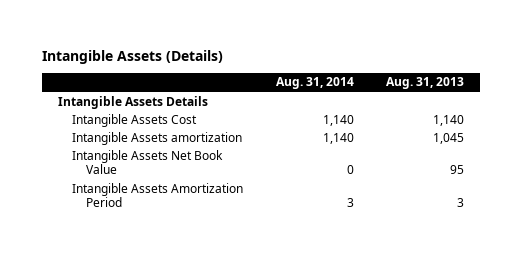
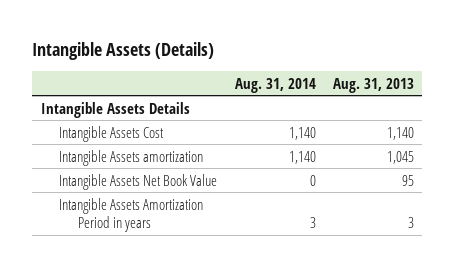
- Intangible Assets Amortization Period | 3 | 3
+ Intangible Assets Amortization Period in years | 3 | 3

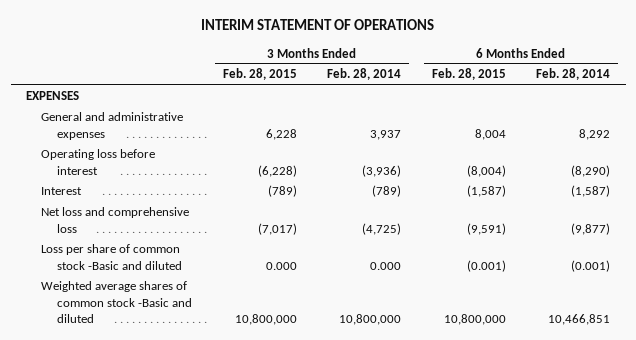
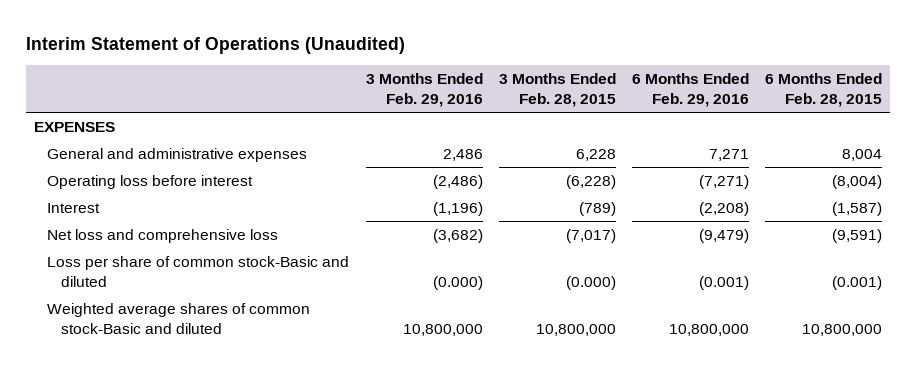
- INTERIM STATEMENT OF OPERATIONS
+ Interim Statement of Operations (Unaudited)
- | 3 Months Ended Feb. 28, 2015 | 3 Months Ended Feb. 28, 2014 | 6 Months Ended Feb. 28, 2015 | 6 Months Ended Feb. 28, 2014
+ | 3 Months Ended Feb. 29, 2016 | 3 Months Ended Feb. 28, 2015 | 6 Months Ended Feb. 29, 2016 | 6 Months Ended Feb. 28, 2015
- Loss per share of common stock -Basic and diluted | 0.000 | 0.000 | (0.001) | (0.001)
- Weighted average shares of common stock -Basic and diluted | 10,800,000 | 10,800,000 | 10,800,000 | 10,466,851
+ Loss per share of common stock-Basic and diluted | (0.000) | (0.000) | (0.001) | (0.001)
+ Weighted average shares of common stock-Basic and diluted | 10,800,000 | 10,800,000 | 10,800,000 | 10,800,000

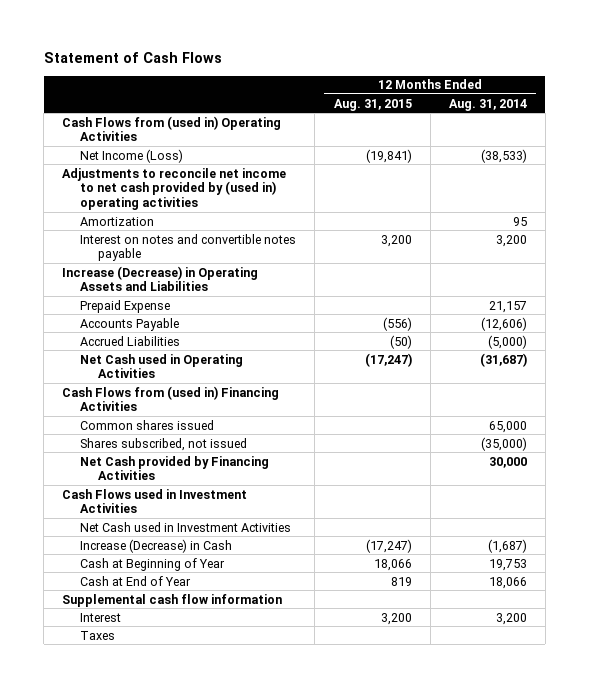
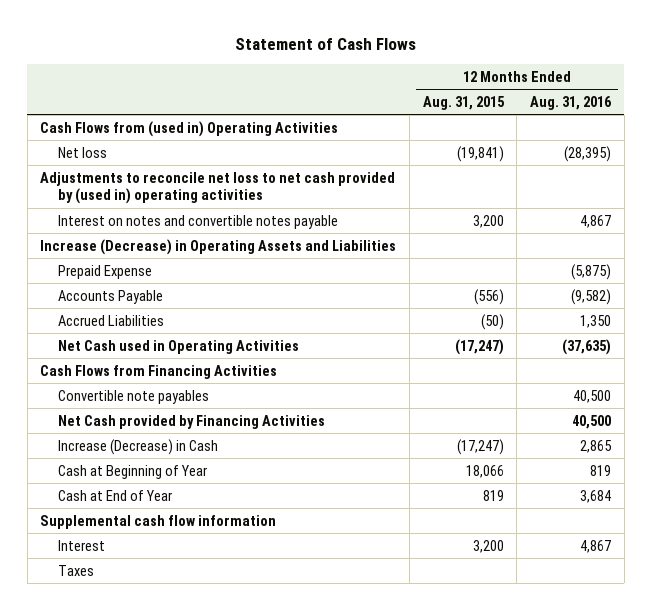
- | 12 Months Ended Aug. 31, 2015 | 12 Months Ended Aug. 31, 2014
+ | 12 Months Ended Aug. 31, 2015 | 12 Months Ended Aug. 31, 2016
- Net Income (Loss) | (19,841) | (38,533)
- Adjustments to reconcile net income to net cash provided by (used in) operating activities
- Amortization | | 95
+ Net loss | (19,841) | (28,395)
+ Adjustments to reconcile net loss to net cash provided by (used in) operating activities
- Cash Flows from (used in) Financing Activities
- Common shares issued | | 65,000
- Shares subscribed, not issued | | (35,000)
+ Cash Flows from Financing Activities
+ Convertible note payables | | 40,500
- Cash Flows used in Investment Activities
- Net Cash used in Investment Activities

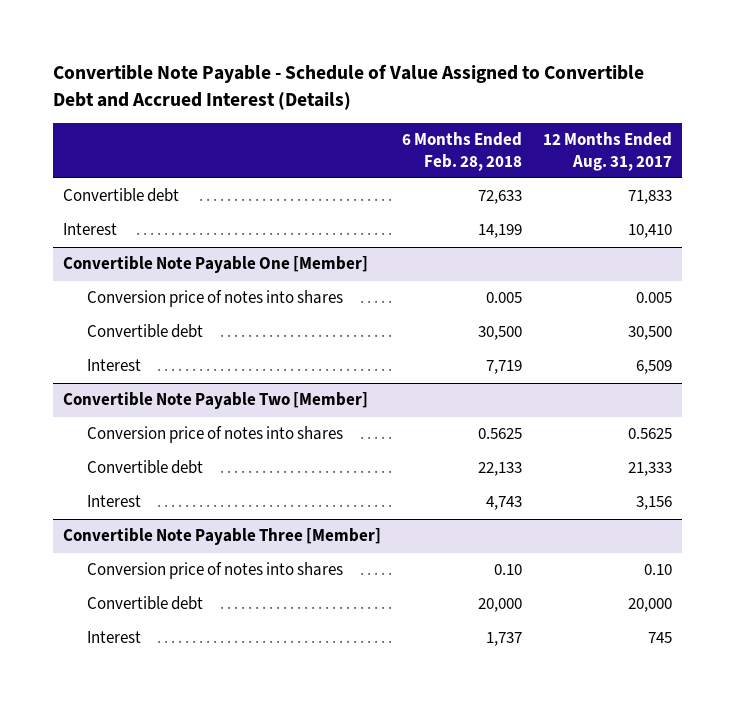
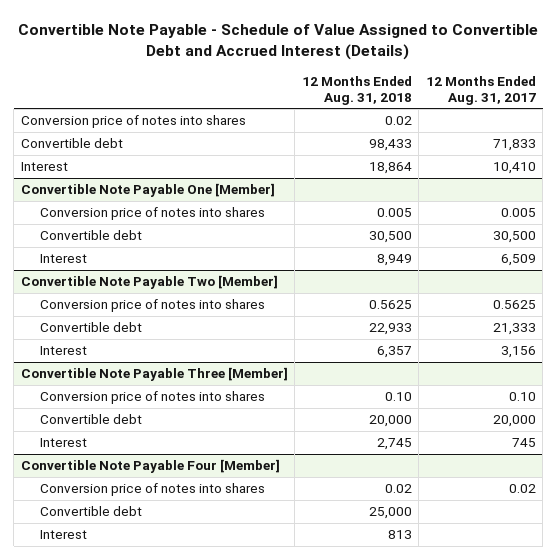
- | 6 Months Ended Feb. 28, 2018 | 12 Months Ended Aug. 31, 2017
+ | 12 Months Ended Aug. 31, 2018 | 12 Months Ended Aug. 31, 2017
+ Conversion price of notes into shares | 0.02 |
+ Convertible Note Payable Four [Member]
+ Conversion price of notes into shares | 0.02 | 0.02
+ Convertible debt | 25,000 |
+ Interest | 813 |

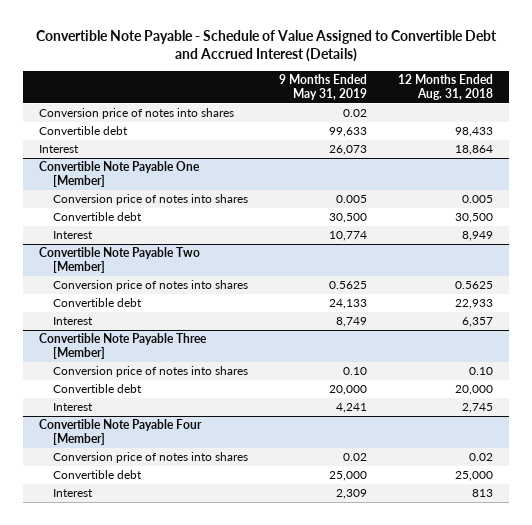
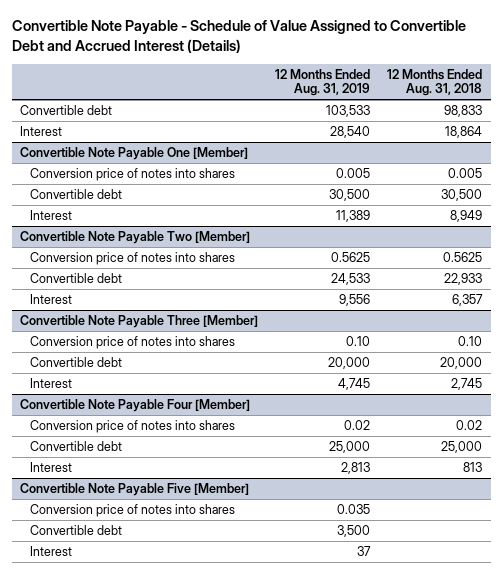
- | 9 Months Ended May 31, 2019 | 12 Months Ended Aug. 31, 2018
+ | 12 Months Ended Aug. 31, 2019 | 12 Months Ended Aug. 31, 2018
- Conversion price of notes into shares | 0.02 |
- Convertible debt | 99,633 | 98,433
+ Convertible debt | 103,533 | 98,833
+ Convertible Note Payable Five [Member]
+ Conversion price of notes into shares | 0.035 |
+ Convertible debt | 3,500 |
+ Interest | 37 |

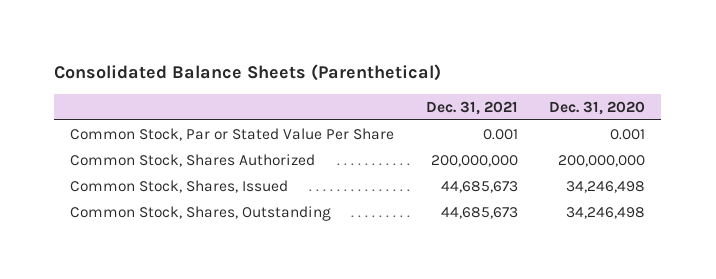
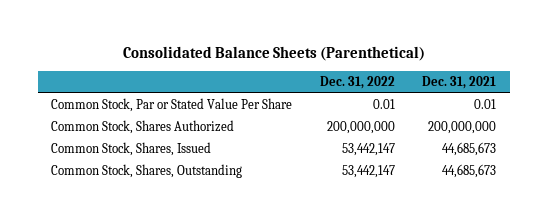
- | Dec. 31, 2021 | Dec. 31, 2020
+ | Dec. 31, 2022 | Dec. 31, 2021
- Common Stock, Par or Stated Value Per Share | 0.001 | 0.001
+ Common Stock, Par or Stated Value Per Share | 0.01 | 0.01

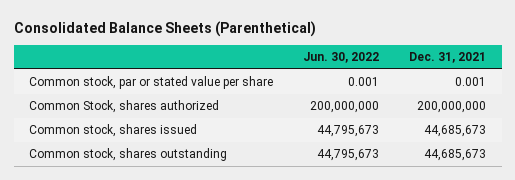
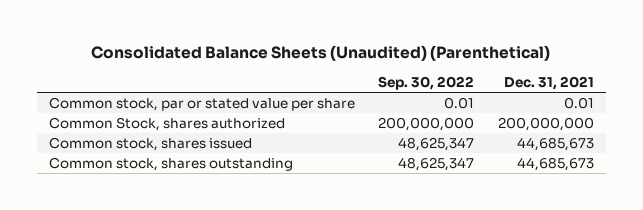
- Consolidated Balance Sheets (Parenthetical)
+ Consolidated Balance Sheets (Unaudited) (Parenthetical)
- | Jun. 30, 2022 | Dec. 31, 2021
+ | Sep. 30, 2022 | Dec. 31, 2021
- Common stock, par or stated value per share | 0.001 | 0.001
+ Common stock, par or stated value per share | 0.01 | 0.01

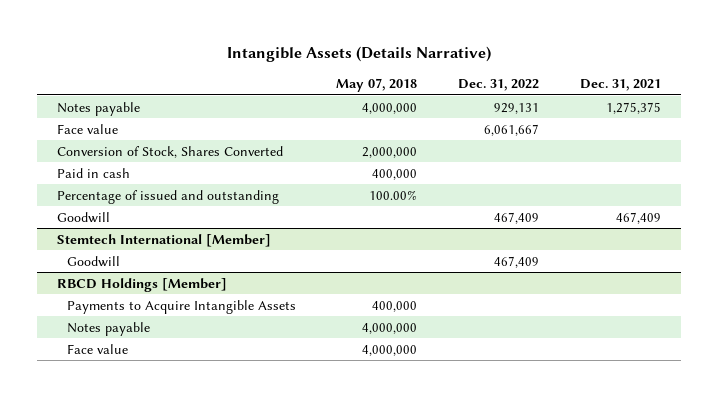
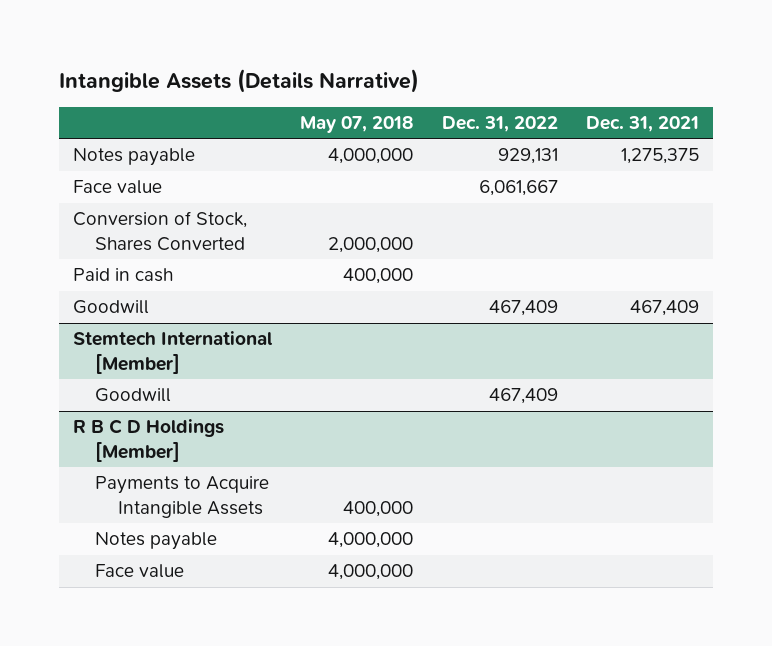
- Percentage of issued and outstanding | 100.00% | |
- RBCD Holdings [Member]
+ R B C D Holdings [Member]

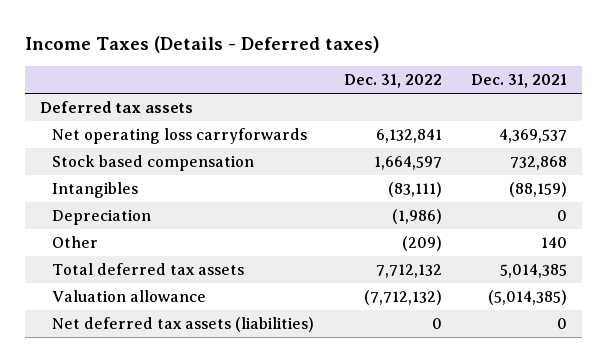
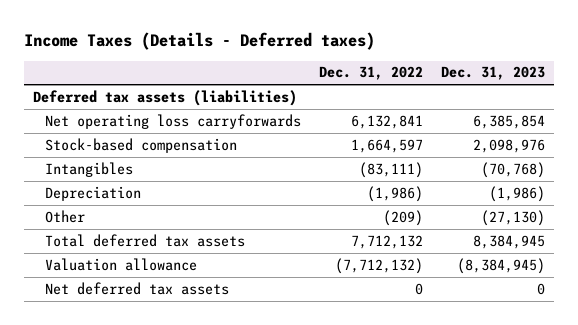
- | Dec. 31, 2022 | Dec. 31, 2021
+ | Dec. 31, 2022 | Dec. 31, 2023
- Deferred tax assets
+ Deferred tax assets (liabilities)
- Stock based compensation | 1,664,597 | 732,868
+ Stock-based compensation | 1,664,597 | 2,098,976
- Net deferred tax assets (liabilities) | 0 | 0
+ Net deferred tax assets | 0 | 0

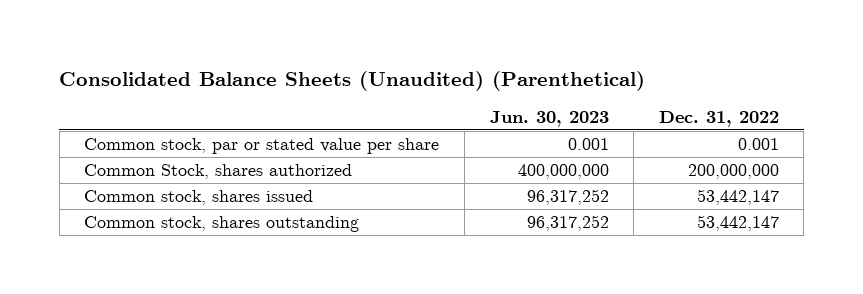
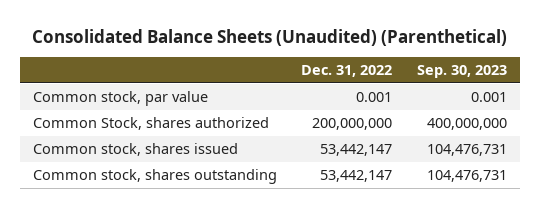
- | Jun. 30, 2023 | Dec. 31, 2022
+ | Dec. 31, 2022 | Sep. 30, 2023
- Common stock, par or stated value per share | 0.001 | 0.001
+ Common stock, par value | 0.001 | 0.001

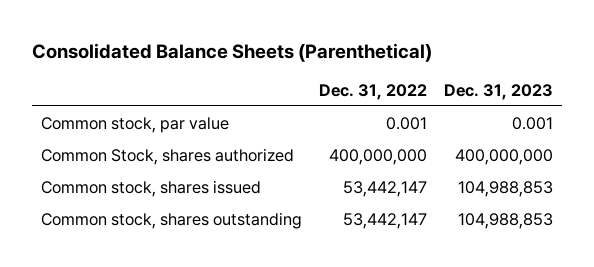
- Consolidated Balance Sheets (Unaudited) (Parenthetical)
+ Consolidated Balance Sheets (Parenthetical)
- | Dec. 31, 2022 | Sep. 30, 2023
+ | Dec. 31, 2022 | Dec. 31, 2023
- Common Stock, shares authorized | 200,000,000 | 400,000,000
+ Common Stock, shares authorized | 400,000,000 | 400,000,000

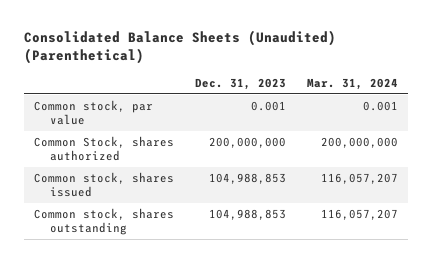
- Consolidated Balance Sheets (Parenthetical)
+ Consolidated Balance Sheets (Unaudited) (Parenthetical)
- | Dec. 31, 2022 | Dec. 31, 2023
+ | Dec. 31, 2023 | Mar. 31, 2024
- Common Stock, shares authorized | 400,000,000 | 400,000,000
+ Common Stock, shares authorized | 200,000,000 | 200,000,000

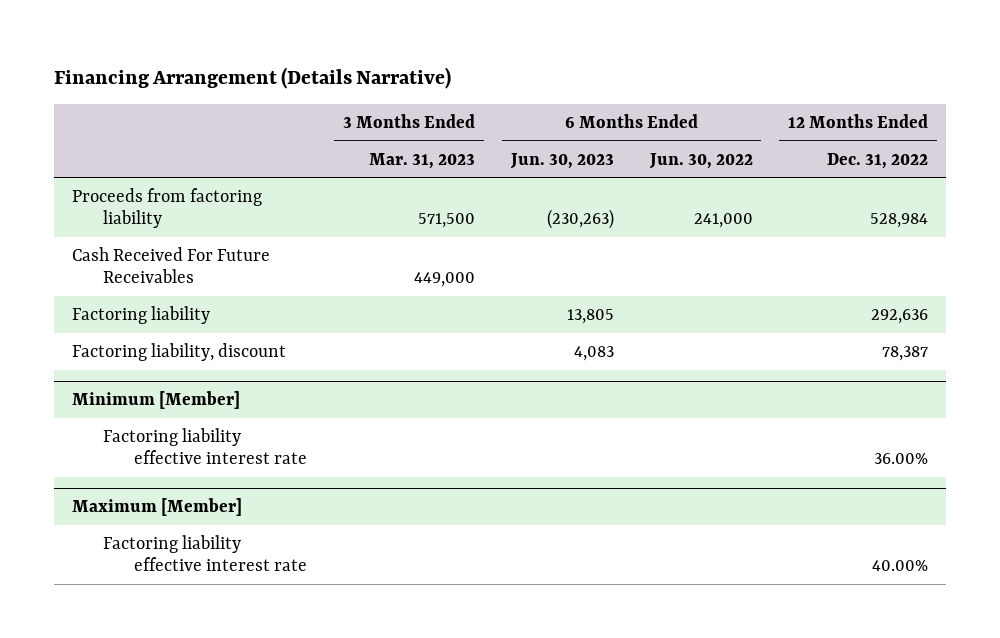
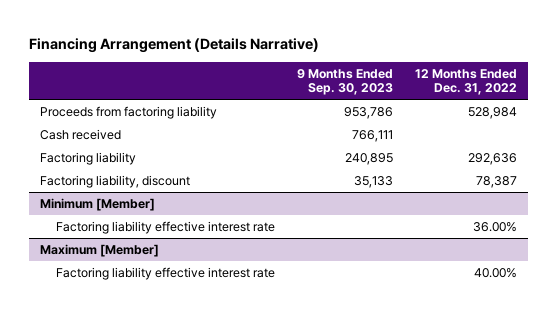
- | 3 Months Ended Mar. 31, 2023 | 6 Months Ended Jun. 30, 2023 | 6 Months Ended Jun. 30, 2022 | 12 Months Ended Dec. 31, 2022
+ | 9 Months Ended Sep. 30, 2023 | 12 Months Ended Dec. 31, 2022
- Cash Received For Future Receivables | 449,000 | | |
+ Cash received | 766,111 |

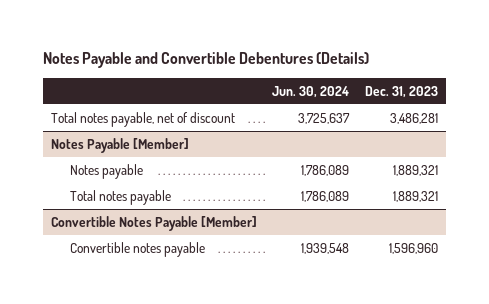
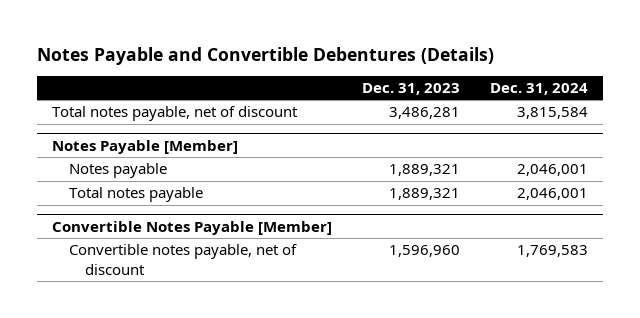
- | Jun. 30, 2024 | Dec. 31, 2023
+ | Dec. 31, 2023 | Dec. 31, 2024
@ Convertible Notes Payable [Member]
- Convertible notes payable | 1,939,548 | 1,596,960
+ Convertible notes payable, net of discount | 1,596,960 | 1,769,583

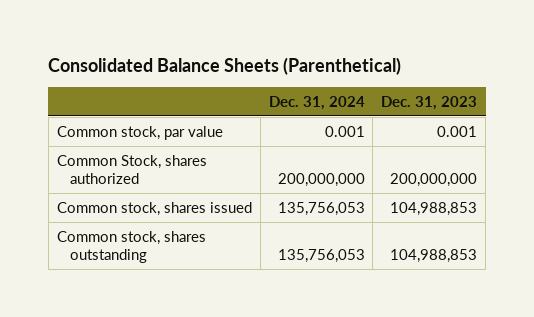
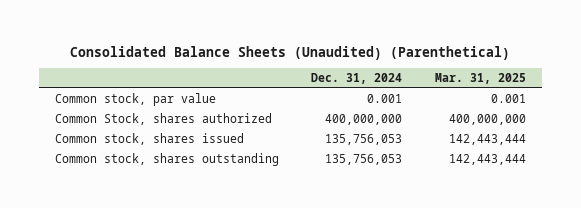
- Consolidated Balance Sheets (Parenthetical)
+ Consolidated Balance Sheets (Unaudited) (Parenthetical)
- | Dec. 31, 2024 | Dec. 31, 2023
+ | Dec. 31, 2024 | Mar. 31, 2025
- Common Stock, shares authorized | 200,000,000 | 200,000,000
+ Common Stock, shares authorized | 400,000,000 | 400,000,000

